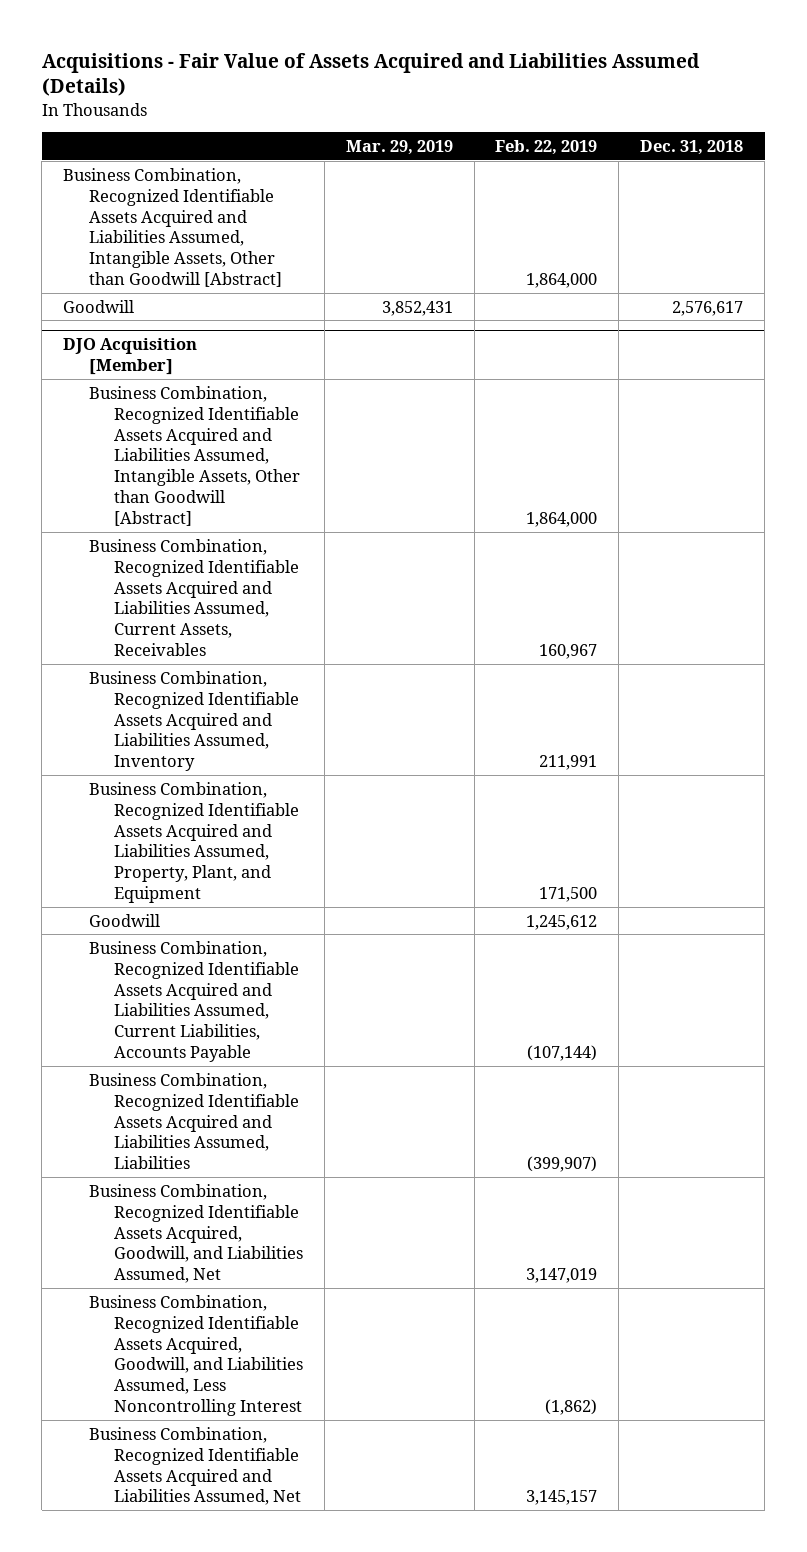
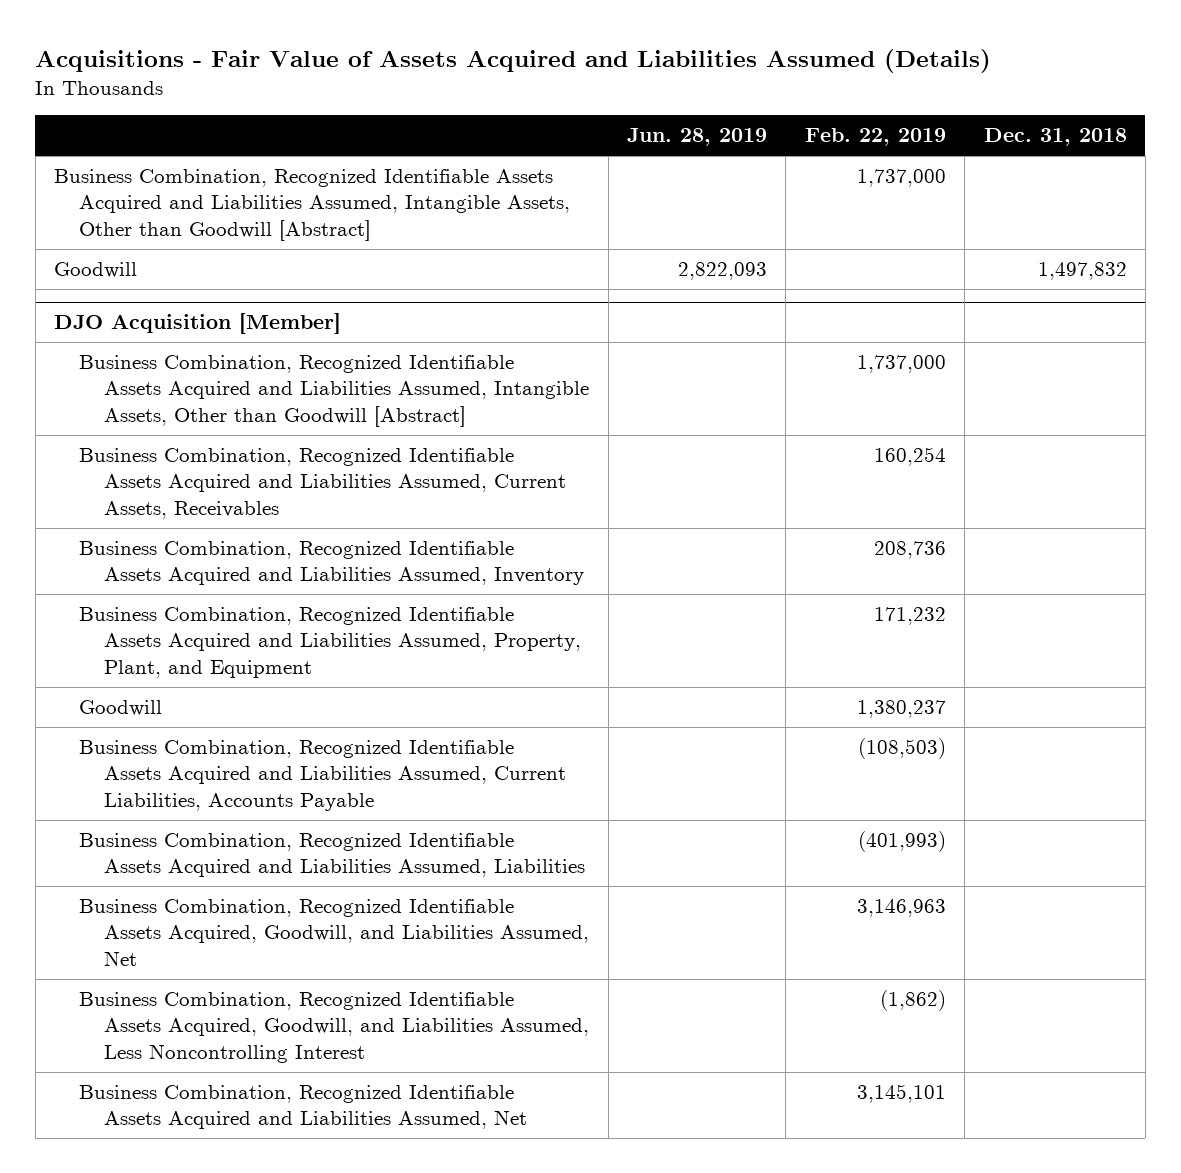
- | Mar. 29, 2019 | Feb. 22, 2019 | Dec. 31, 2018
+ | Jun. 28, 2019 | Feb. 22, 2019 | Dec. 31, 2018
- Business Combination, Recognized Identifiable Assets Acquired and Liabilities Assumed, Intangible Assets, Other than Goodwill [Abstract] | | 1,864,000 |
- Goodwill | 3,852,431 | | 2,576,617
+ Business Combination, Recognized Identifiable Assets Acquired and Liabilities Assumed, Intangible Assets, Other than Goodwill [Abstract] | | 1,737,000 |
+ Goodwill | 2,822,093 | | 1,497,832
@ DJO Acquisition [Member]
- Business Combination, Recognized Identifiable Assets Acquired and Liabilities Assumed, Intangible Assets, Other than Goodwill [Abstract] | | 1,864,000 |
- Business Combination, Recognized Identifiable Assets Acquired and Liabilities Assumed, Current Assets, Receivables | | 160,967 |
- Business Combination, Recognized Identifiable Assets Acquired and Liabilities Assumed, Inventory | | 211,991 |
- Business Combination, Recognized Identifiable Assets Acquired and Liabilities Assumed, Property, Plant, and Equipment | | 171,500 |
- Goodwill | | 1,245,612 |
- Business Combination, Recognized Identifiable Assets Acquired and Liabilities Assumed, Current Liabilities, Accounts Payable | | (107,144) |
- Business Combination, Recognized Identifiable Assets Acquired and Liabilities Assumed, Liabilities | | (399,907) |
- Business Combination, Recognized Identifiable Assets Acquired, Goodwill, and Liabilities Assumed, Net | | 3,147,019 |
+ Business Combination, Recognized Identifiable Assets Acquired and Liabilities Assumed, Intangible Assets, Other than Goodwill [Abstract] | | 1,737,000 |
+ Business Combination, Recognized Identifiable Assets Acquired and Liabilities Assumed, Current Assets, Receivables | | 160,254 |
+ Business Combination, Recognized Identifiable Assets Acquired and Liabilities Assumed, Inventory | | 208,736 |
+ Business Combination, Recognized Identifiable Assets Acquired and Liabilities Assumed, Property, Plant, and Equipment | | 171,232 |
+ Goodwill | | 1,380,237 |
+ Business Combination, Recognized Identifiable Assets Acquired and Liabilities Assumed, Current Liabilities, Accounts Payable | | (108,503) |
+ Business Combination, Recognized Identifiable Assets Acquired and Liabilities Assumed, Liabilities | | (401,993) |
+ Business Combination, Recognized Identifiable Assets Acquired, Goodwill, and Liabilities Assumed, Net | | 3,146,963 |
- Business Combination, Recognized Identifiable Assets Acquired and Liabilities Assumed, Net | | 3,145,157 |
+ Business Combination, Recognized Identifiable Assets Acquired and Liabilities Assumed, Net | | 3,145,101 |

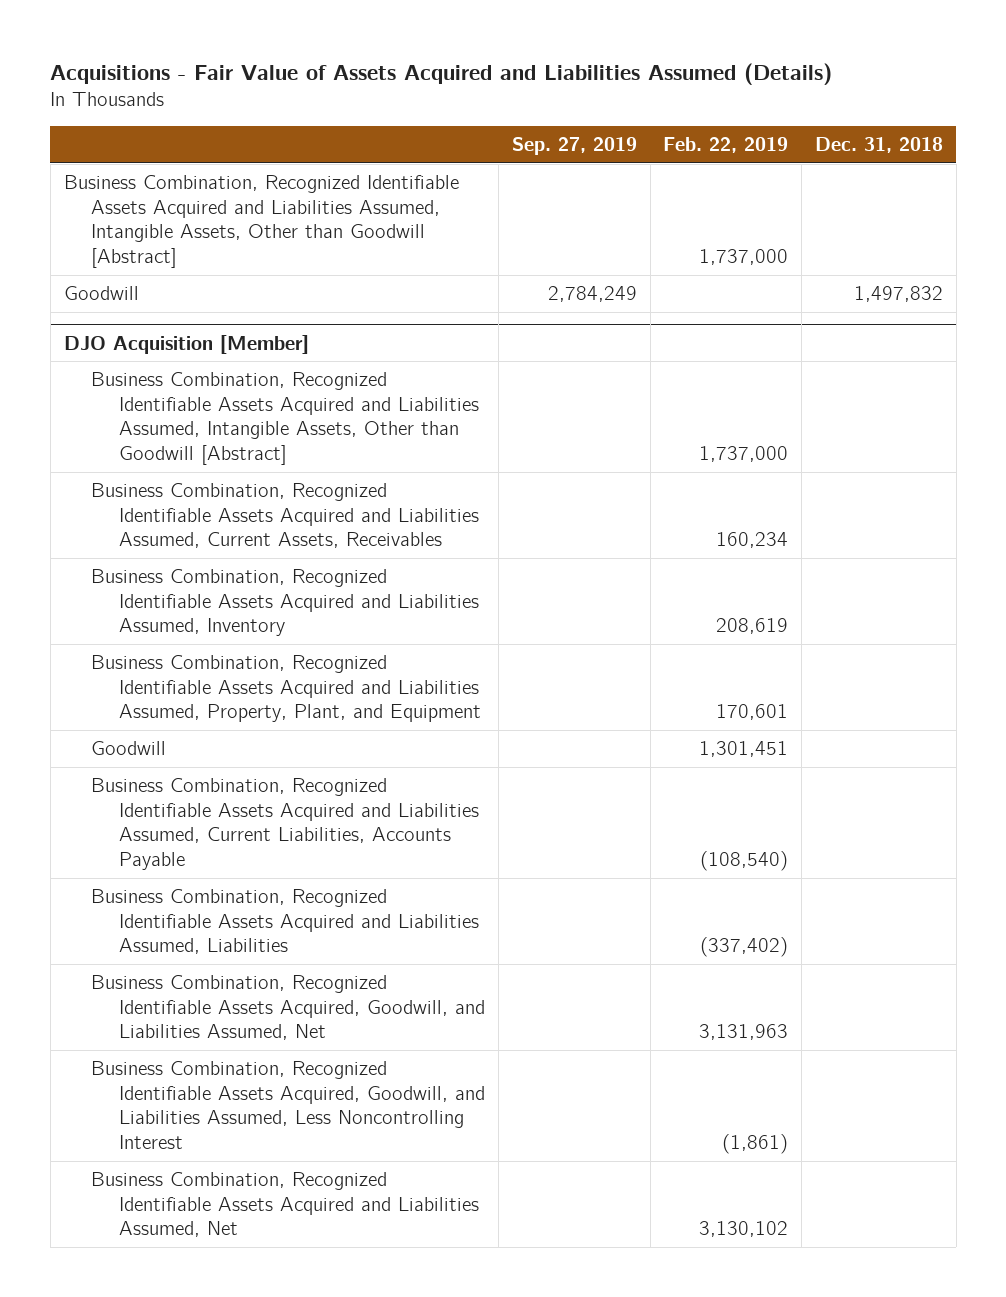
- | Jun. 28, 2019 | Feb. 22, 2019 | Dec. 31, 2018
+ | Sep. 27, 2019 | Feb. 22, 2019 | Dec. 31, 2018
@ DJO Acquisition [Member]
- Business Combination, Recognized Identifiable Assets Acquired and Liabilities Assumed, Current Assets, Receivables | | 160,254 |
- Business Combination, Recognized Identifiable Assets Acquired and Liabilities Assumed, Inventory | | 208,736 |
- Business Combination, Recognized Identifiable Assets Acquired and Liabilities Assumed, Property, Plant, and Equipment | | 171,232 |
- Goodwill | | 1,380,237 |
- Business Combination, Recognized Identifiable Assets Acquired and Liabilities Assumed, Current Liabilities, Accounts Payable | | (108,503) |
- Business Combination, Recognized Identifiable Assets Acquired and Liabilities Assumed, Liabilities | | (401,993) |
- Business Combination, Recognized Identifiable Assets Acquired, Goodwill, and Liabilities Assumed, Net | | 3,146,963 |
- Business Combination, Recognized Identifiable Assets Acquired, Goodwill, and Liabilities Assumed, Less Noncontrolling Interest | | (1,862) |
- Business Combination, Recognized Identifiable Assets Acquired and Liabilities Assumed, Net | | 3,145,101 |
+ Business Combination, Recognized Identifiable Assets Acquired and Liabilities Assumed, Current Assets, Receivables | | 160,234 |
+ Business Combination, Recognized Identifiable Assets Acquired and Liabilities Assumed, Inventory | | 208,619 |
+ Business Combination, Recognized Identifiable Assets Acquired and Liabilities Assumed, Property, Plant, and Equipment | | 170,601 |
+ Goodwill | | 1,301,451 |
+ Business Combination, Recognized Identifiable Assets Acquired and Liabilities Assumed, Current Liabilities, Accounts Payable | | (108,540) |
+ Business Combination, Recognized Identifiable Assets Acquired and Liabilities Assumed, Liabilities | | (337,402) |
+ Business Combination, Recognized Identifiable Assets Acquired, Goodwill, and Liabilities Assumed, Net | | 3,131,963 |
+ Business Combination, Recognized Identifiable Assets Acquired, Goodwill, and Liabilities Assumed, Less Noncontrolling Interest | | (1,861) |
+ Business Combination, Recognized Identifiable Assets Acquired and Liabilities Assumed, Net | | 3,130,102 |

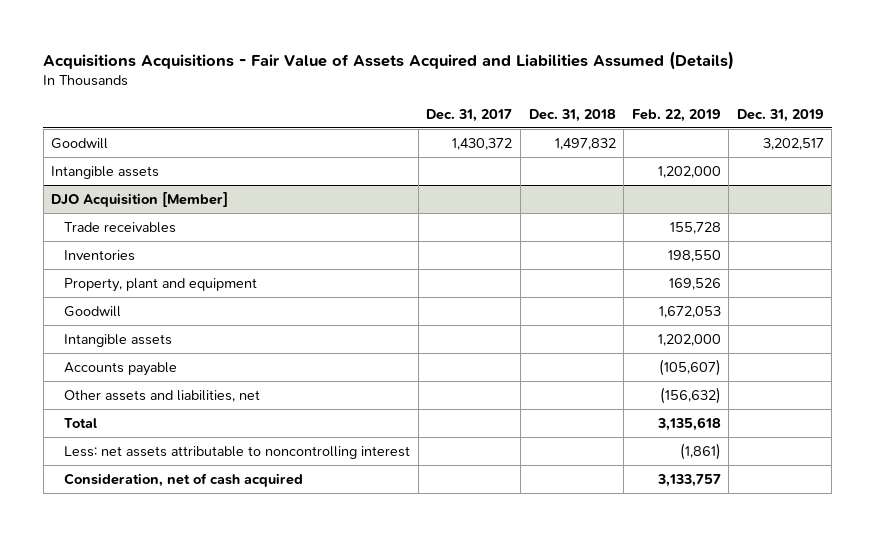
- Acquisitions - Fair Value of Assets Acquired and Liabilities Assumed (Details)
+ Acquisitions Acquisitions - Fair Value of Assets Acquired and Liabilities Assumed (Details)
- | Sep. 27, 2019 | Feb. 22, 2019 | Dec. 31, 2018
+ | Dec. 31, 2017 | Dec. 31, 2018 | Feb. 22, 2019 | Dec. 31, 2019
- Business Combination, Recognized Identifiable Assets Acquired and Liabilities Assumed, Intangible Assets, Other than Goodwill [Abstract] | | 1,737,000 |
+ Intangible assets | | | 1,202,000 |
@ DJO Acquisition [Member]
- Business Combination, Recognized Identifiable Assets Acquired and Liabilities Assumed, Intangible Assets, Other than Goodwill [Abstract] | | 1,737,000 |
- Business Combination, Recognized Identifiable Assets Acquired and Liabilities Assumed, Current Assets, Receivables | | 160,234 |
- Business Combination, Recognized Identifiable Assets Acquired and Liabilities Assumed, Inventory | | 208,619 |
- Business Combination, Recognized Identifiable Assets Acquired and Liabilities Assumed, Property, Plant, and Equipment | | 170,601 |
- Goodwill | | 1,301,451 |
- Business Combination, Recognized Identifiable Assets Acquired and Liabilities Assumed, Current Liabilities, Accounts Payable | | (108,540) |
- Business Combination, Recognized Identifiable Assets Acquired and Liabilities Assumed, Liabilities | | (337,402) |
- Business Combination, Recognized Identifiable Assets Acquired, Goodwill, and Liabilities Assumed, Net | | 3,131,963 |
- Business Combination, Recognized Identifiable Assets Acquired, Goodwill, and Liabilities Assumed, Less Noncontrolling Interest | | (1,861) |
- Business Combination, Recognized Identifiable Assets Acquired and Liabilities Assumed, Net | | 3,130,102 |
+ Trade receivables | | | 155,728 |
+ Inventories | | | 198,550 |
+ Property, plant and equipment | | | 169,526 |
+ Goodwill | | | 1,672,053 |
+ Intangible assets | | | 1,202,000 |
+ Accounts payable | | | (105,607) |
+ Other assets and liabilities, net | | | (156,632) |
+ Total | | | 3,135,618 |
+ Less: net assets attributable to noncontrolling interest | | | (1,861) |
+ Consideration, net of cash acquired | | | 3,133,757 |

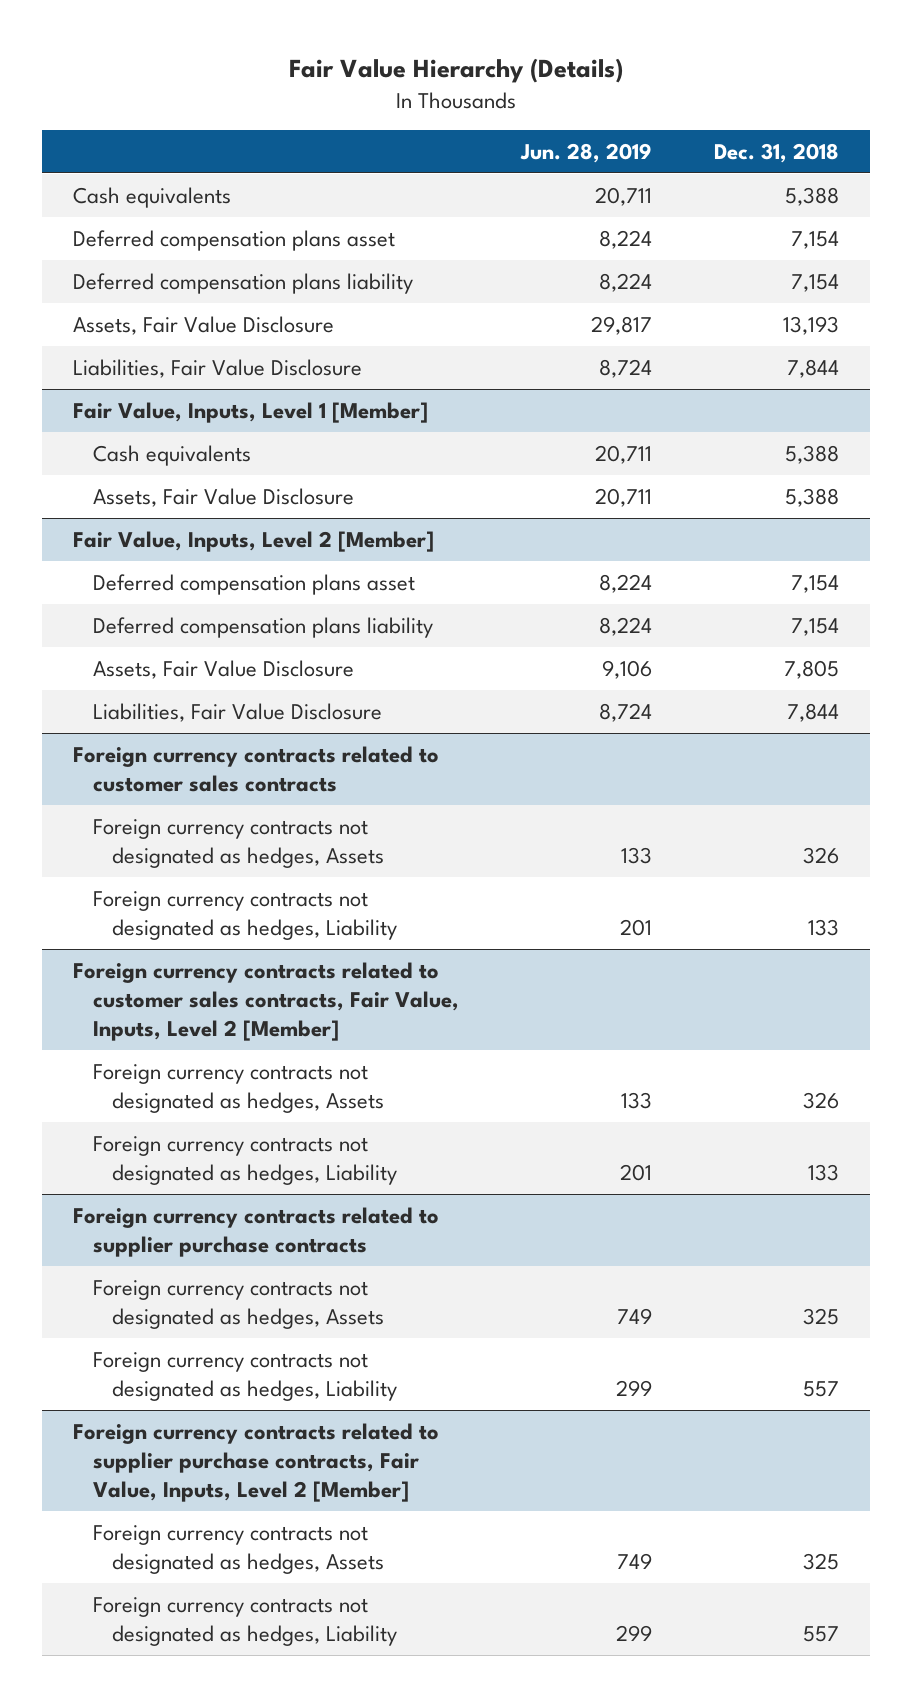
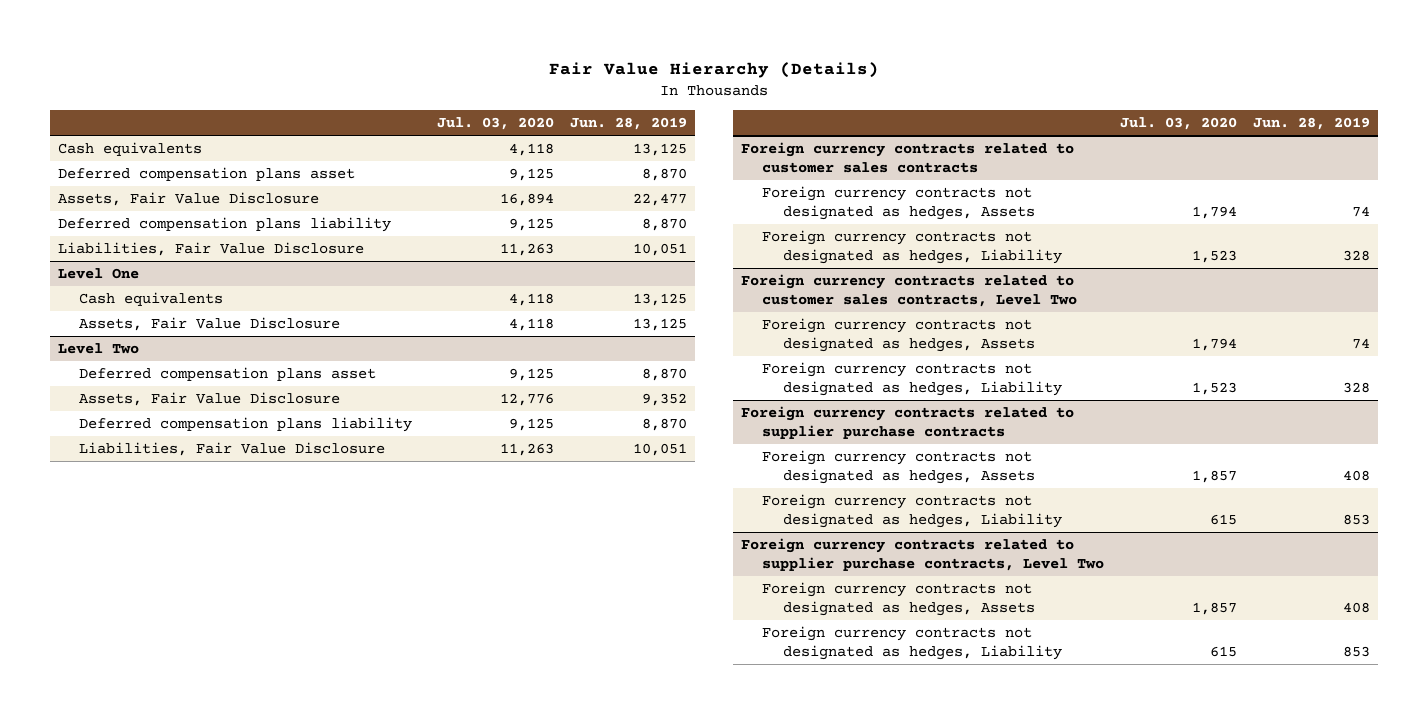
- | Jun. 28, 2019 | Dec. 31, 2018
+ | Jul. 03, 2020 | Jun. 28, 2019
- Cash equivalents | 20,711 | 5,388
- Deferred compensation plans asset | 8,224 | 7,154
- Deferred compensation plans liability | 8,224 | 7,154
- Assets, Fair Value Disclosure | 29,817 | 13,193
- Liabilities, Fair Value Disclosure | 8,724 | 7,844
- Fair Value, Inputs, Level 1 [Member]
- Cash equivalents | 20,711 | 5,388
- Assets, Fair Value Disclosure | 20,711 | 5,388
- Fair Value, Inputs, Level 2 [Member]
- Deferred compensation plans asset | 8,224 | 7,154
- Deferred compensation plans liability | 8,224 | 7,154
- Assets, Fair Value Disclosure | 9,106 | 7,805
- Liabilities, Fair Value Disclosure | 8,724 | 7,844
+ Cash equivalents | 4,118 | 13,125
+ Deferred compensation plans asset | 9,125 | 8,870
+ Assets, Fair Value Disclosure | 16,894 | 22,477
+ Deferred compensation plans liability | 9,125 | 8,870
+ Liabilities, Fair Value Disclosure | 11,263 | 10,051
+ Level One
+ Cash equivalents | 4,118 | 13,125
+ Assets, Fair Value Disclosure | 4,118 | 13,125
+ Level Two
+ Deferred compensation plans asset | 9,125 | 8,870
+ Assets, Fair Value Disclosure | 12,776 | 9,352
+ Deferred compensation plans liability | 9,125 | 8,870
+ Liabilities, Fair Value Disclosure | 11,263 | 10,051
@ Foreign currency contracts related to customer sales contracts
- Foreign currency contracts not designated as hedges, Assets | 133 | 326
- Foreign currency contracts not designated as hedges, Liability | 201 | 133
- Foreign currency contracts related to customer sales contracts, Fair Value, Inputs, Level 2 [Member]
- Foreign currency contracts not designated as hedges, Assets | 133 | 326
- Foreign currency contracts not designated as hedges, Liability | 201 | 133
@ Foreign currency contracts related to customer sales contracts
+ Foreign currency contracts not designated as hedges, Assets | 1,794 | 74
+ Foreign currency contracts not designated as hedges, Liability | 1,523 | 328
+ Foreign currency contracts related to customer sales contracts, Level Two
+ Foreign currency contracts not designated as hedges, Assets | 1,794 | 74
+ Foreign currency contracts not designated as hedges, Liability | 1,523 | 328
@ Foreign currency contracts related to supplier purchase contracts
- Foreign currency contracts not designated as hedges, Assets | 749 | 325
- Foreign currency contracts not designated as hedges, Liability | 299 | 557
- Foreign currency contracts related to supplier purchase contracts, Fair Value, Inputs, Level 2 [Member]
- Foreign currency contracts not designated as hedges, Assets | 749 | 325
- Foreign currency contracts not designated as hedges, Liability | 299 | 557
@ Foreign currency contracts related to supplier purchase contracts
+ Foreign currency contracts not designated as hedges, Assets | 1,857 | 408
+ Foreign currency contracts not designated as hedges, Liability | 615 | 853
+ Foreign currency contracts related to supplier purchase contracts, Level Two
+ Foreign currency contracts not designated as hedges, Assets | 1,857 | 408
+ Foreign currency contracts not designated as hedges, Liability | 615 | 853

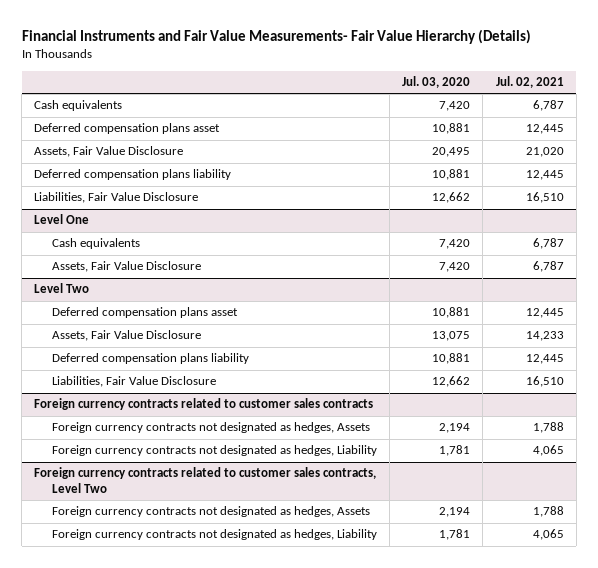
- Fair Value Hierarchy (Details)
+ Financial Instruments and Fair Value Measurements- Fair Value Hierarchy (Details)
- | Jul. 03, 2020 | Jun. 28, 2019
+ | Jul. 03, 2020 | Jul. 02, 2021
- Cash equivalents | 4,118 | 13,125
- Deferred compensation plans asset | 9,125 | 8,870
- Assets, Fair Value Disclosure | 16,894 | 22,477
- Deferred compensation plans liability | 9,125 | 8,870
- Liabilities, Fair Value Disclosure | 11,263 | 10,051
+ Cash equivalents | 7,420 | 6,787
+ Deferred compensation plans asset | 10,881 | 12,445
+ Assets, Fair Value Disclosure | 20,495 | 21,020
+ Deferred compensation plans liability | 10,881 | 12,445
+ Liabilities, Fair Value Disclosure | 12,662 | 16,510
@ Level One
- Cash equivalents | 4,118 | 13,125
- Assets, Fair Value Disclosure | 4,118 | 13,125
+ Cash equivalents | 7,420 | 6,787
+ Assets, Fair Value Disclosure | 7,420 | 6,787
@ Level Two
- Deferred compensation plans asset | 9,125 | 8,870
- Assets, Fair Value Disclosure | 12,776 | 9,352
- Deferred compensation plans liability | 9,125 | 8,870
- Liabilities, Fair Value Disclosure | 11,263 | 10,051
+ Deferred compensation plans asset | 10,881 | 12,445
+ Assets, Fair Value Disclosure | 13,075 | 14,233
+ Deferred compensation plans liability | 10,881 | 12,445
+ Liabilities, Fair Value Disclosure | 12,662 | 16,510
@ Foreign currency contracts related to customer sales contracts
- Foreign currency contracts not designated as hedges, Assets | 1,794 | 74
- Foreign currency contracts not designated as hedges, Liability | 1,523 | 328
+ Foreign currency contracts not designated as hedges, Assets | 2,194 | 1,788
+ Foreign currency contracts not designated as hedges, Liability | 1,781 | 4,065
@ Foreign currency contracts related to customer sales contracts, Level Two
- Foreign currency contracts not designated as hedges, Assets | 1,794 | 74
- Foreign currency contracts not designated as hedges, Liability | 1,523 | 328
- Foreign currency contracts related to supplier purchase contracts
- Foreign currency contracts not designated as hedges, Assets | 1,857 | 408
- Foreign currency contracts not designated as hedges, Liability | 615 | 853
- Foreign currency contracts related to supplier purchase contracts, Level Two
- Foreign currency contracts not designated as hedges, Assets | 1,857 | 408
- Foreign currency contracts not designated as hedges, Liability | 615 | 853
@ Foreign currency contracts related to customer sales contracts, Level Two
+ Foreign currency contracts not designated as hedges, Assets | 2,194 | 1,788
+ Foreign currency contracts not designated as hedges, Liability | 1,781 | 4,065

